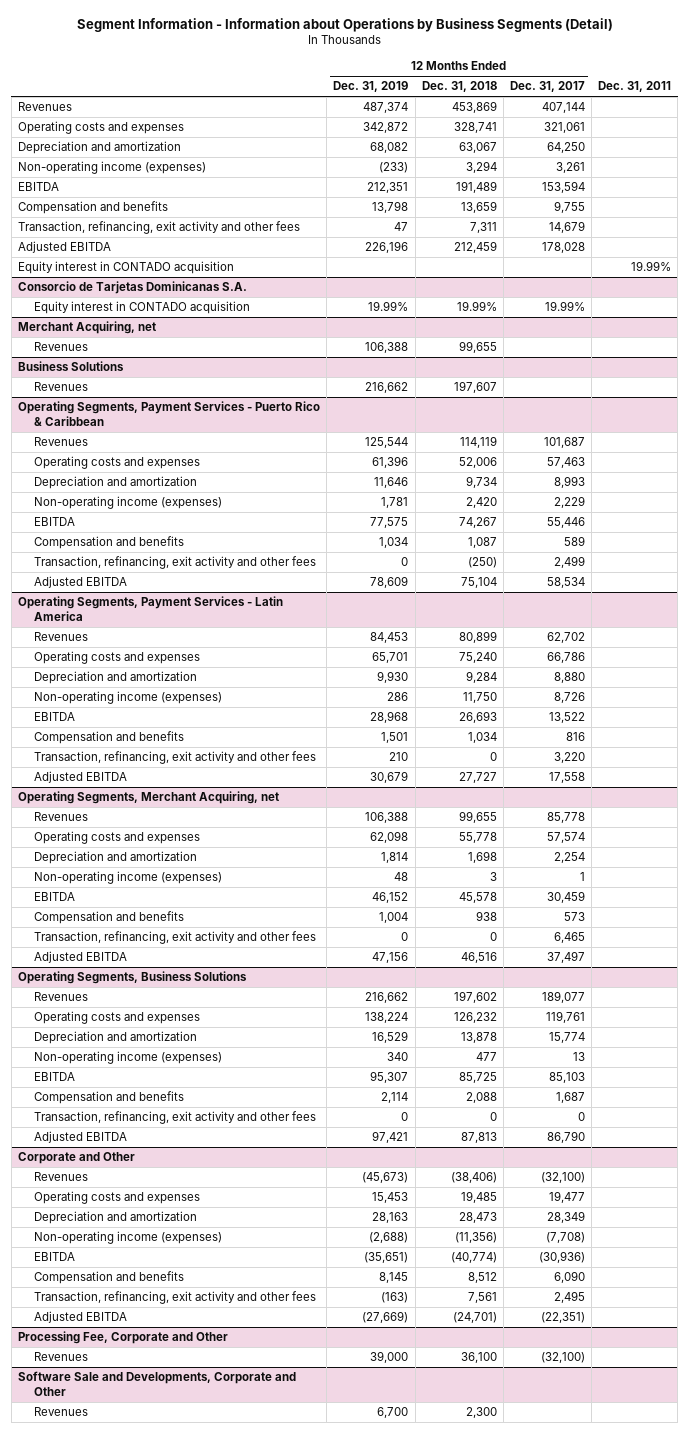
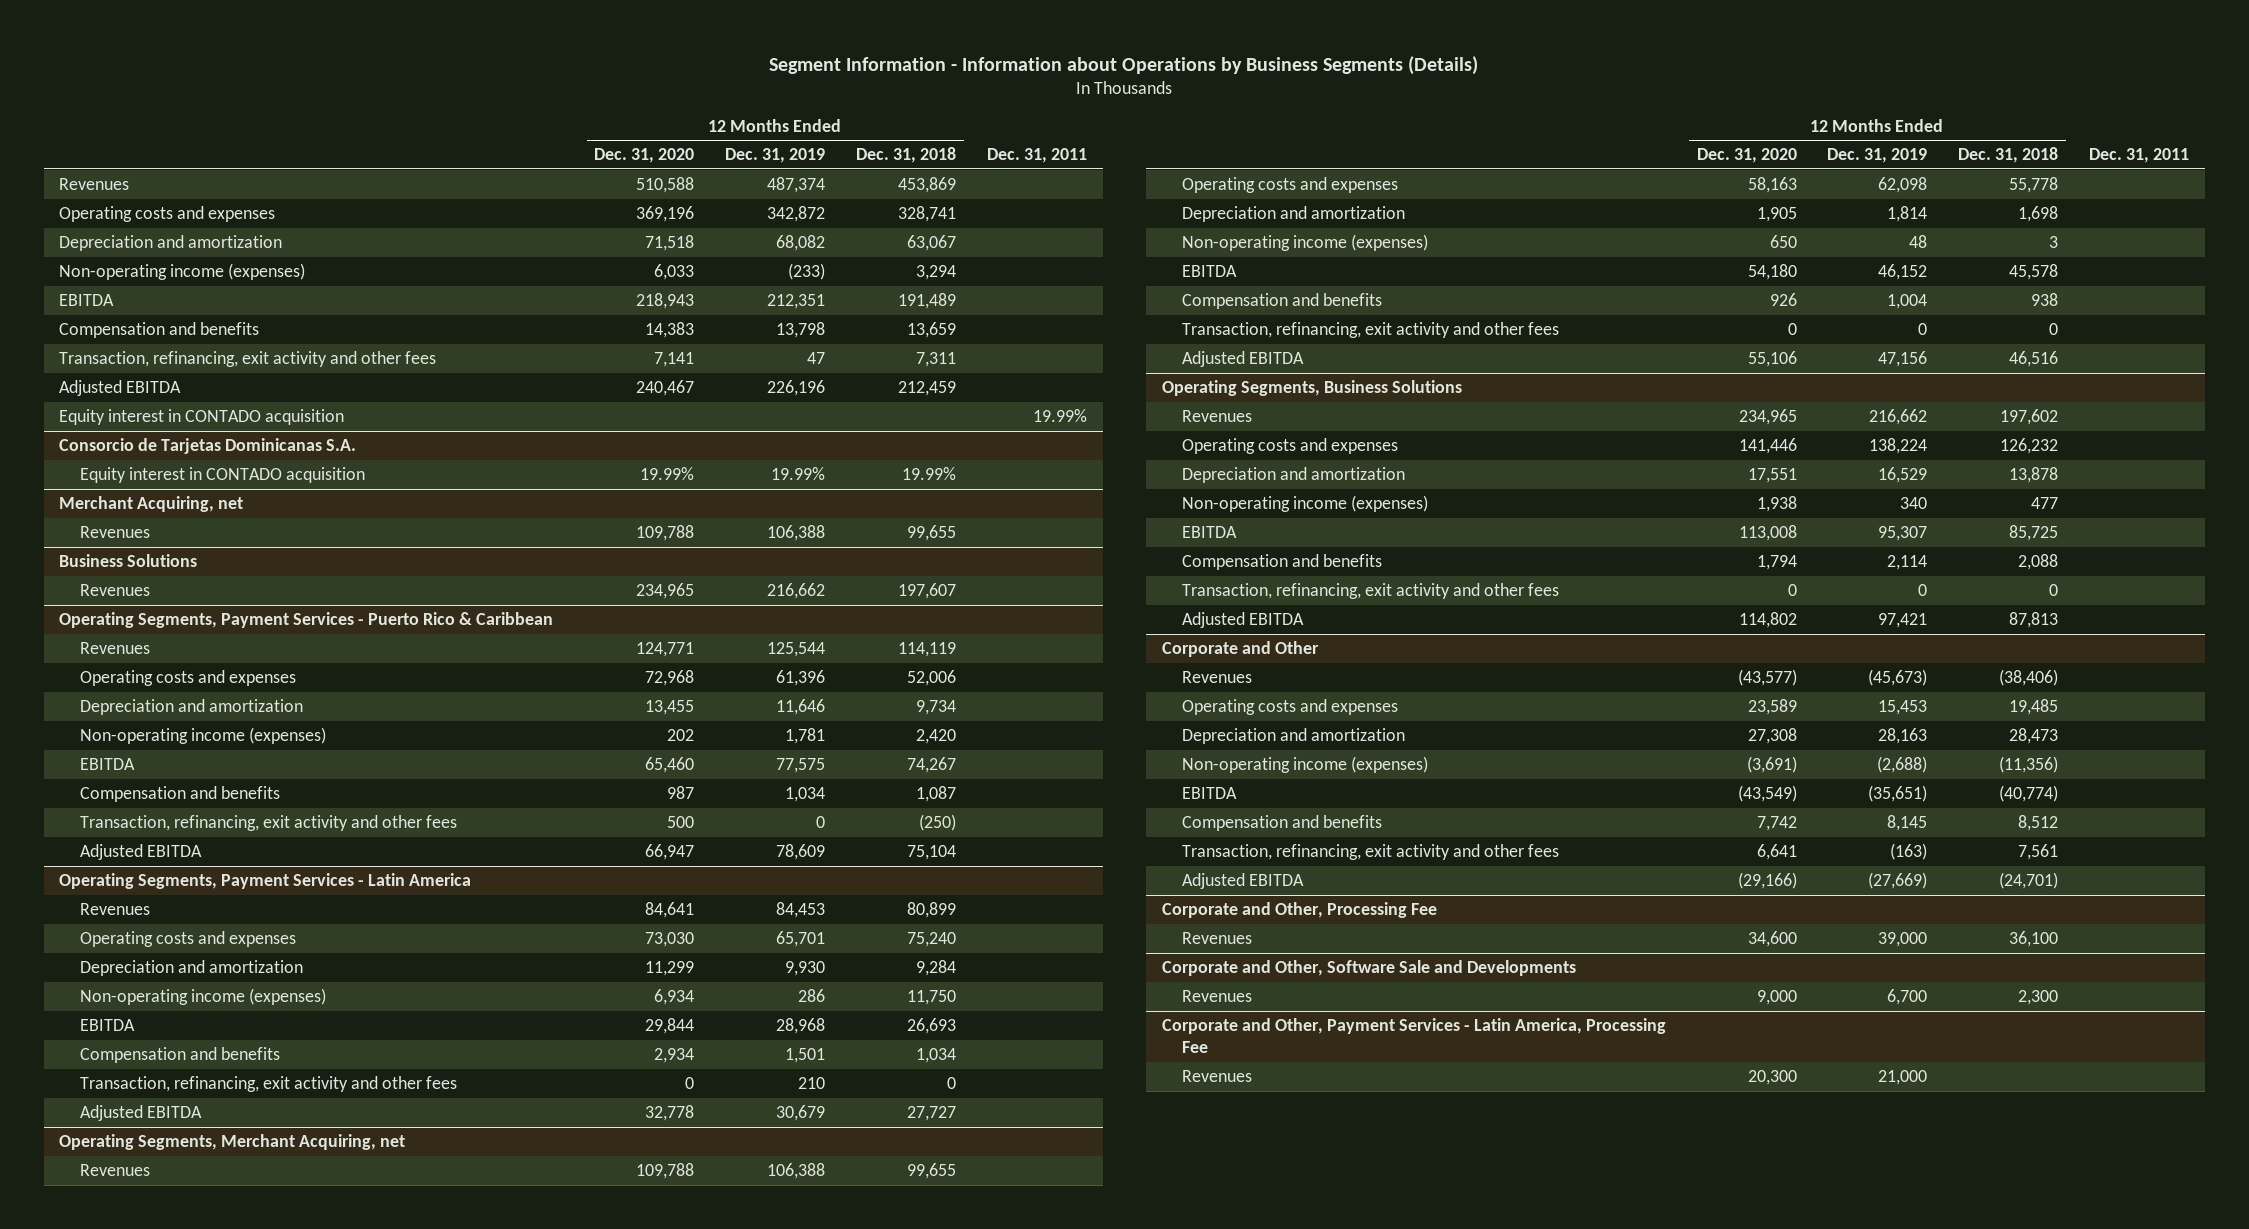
- Segment Information - Information about Operations by Business Segments (Detail)
+ Segment Information - Information about Operations by Business Segments (Details)
- | 12 Months Ended Dec. 31, 2019 | 12 Months Ended Dec. 31, 2018 | 12 Months Ended Dec. 31, 2017 | Dec. 31, 2011
+ | 12 Months Ended Dec. 31, 2020 | 12 Months Ended Dec. 31, 2019 | 12 Months Ended Dec. 31, 2018 | Dec. 31, 2011
- Processing Fee, Corporate and Other
+ Corporate and Other, Processing Fee
- Software Sale and Developments, Corporate and Other
+ Corporate and Other, Software Sale and Developments
+ Corporate and Other, Payment Services - Latin America, Processing Fee
+ Revenues | 20,300 | 21,000 | |

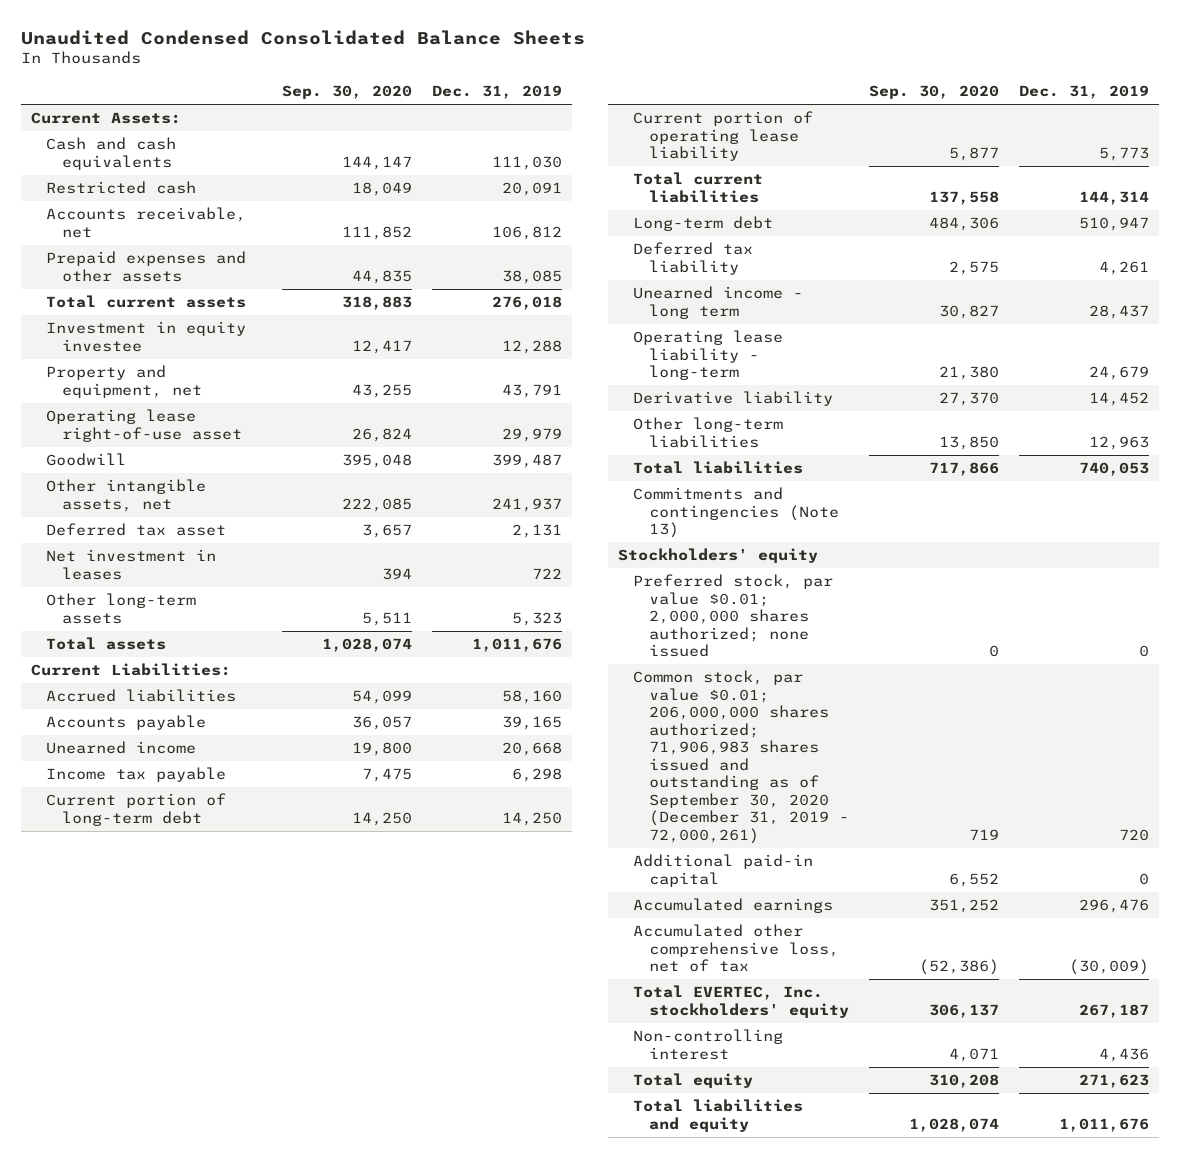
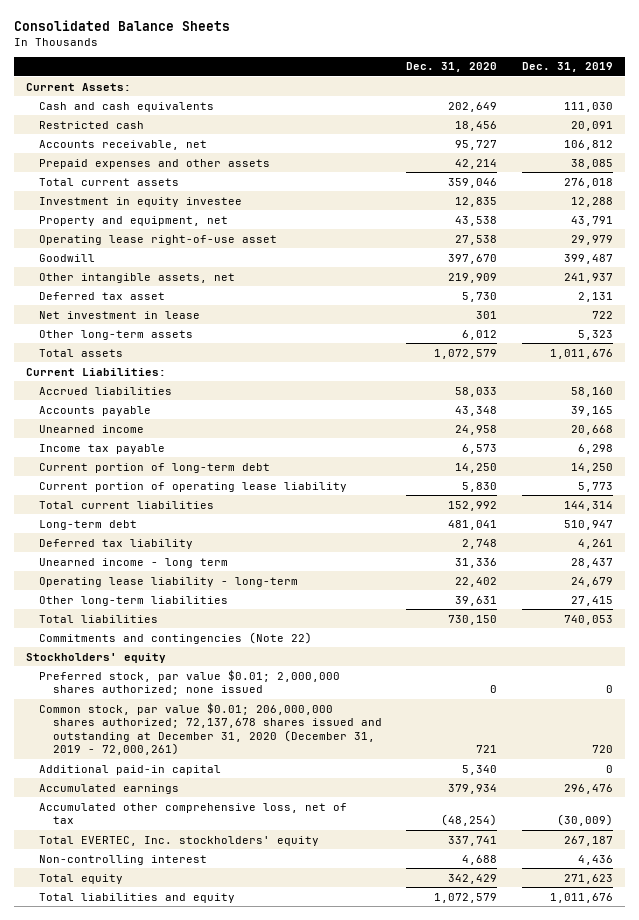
- Unaudited Condensed Consolidated Balance Sheets
+ Consolidated Balance Sheets
- | Sep. 30, 2020 | Dec. 31, 2019
+ | Dec. 31, 2020 | Dec. 31, 2019
- Net investment in leases | 394 | 722
+ Net investment in lease | 301 | 722
- Derivative liability | 27,370 | 14,452
- Other long-term liabilities | 13,850 | 12,963
+ Other long-term liabilities | 39,631 | 27,415
- Commitments and contingencies (Note 13)
+ Commitments and contingencies (Note 22)
- Common stock, par value $0.01; 206,000,000 shares authorized; 71,906,983 shares issued and outstanding as of September 30, 2020 (December 31, 2019 - 72,000,261) | 719 | 720
+ Common stock, par value $0.01; 206,000,000 shares authorized; 72,137,678 shares issued and outstanding at December 31, 2020 (December 31, 2019 - 72,000,261) | 721 | 720

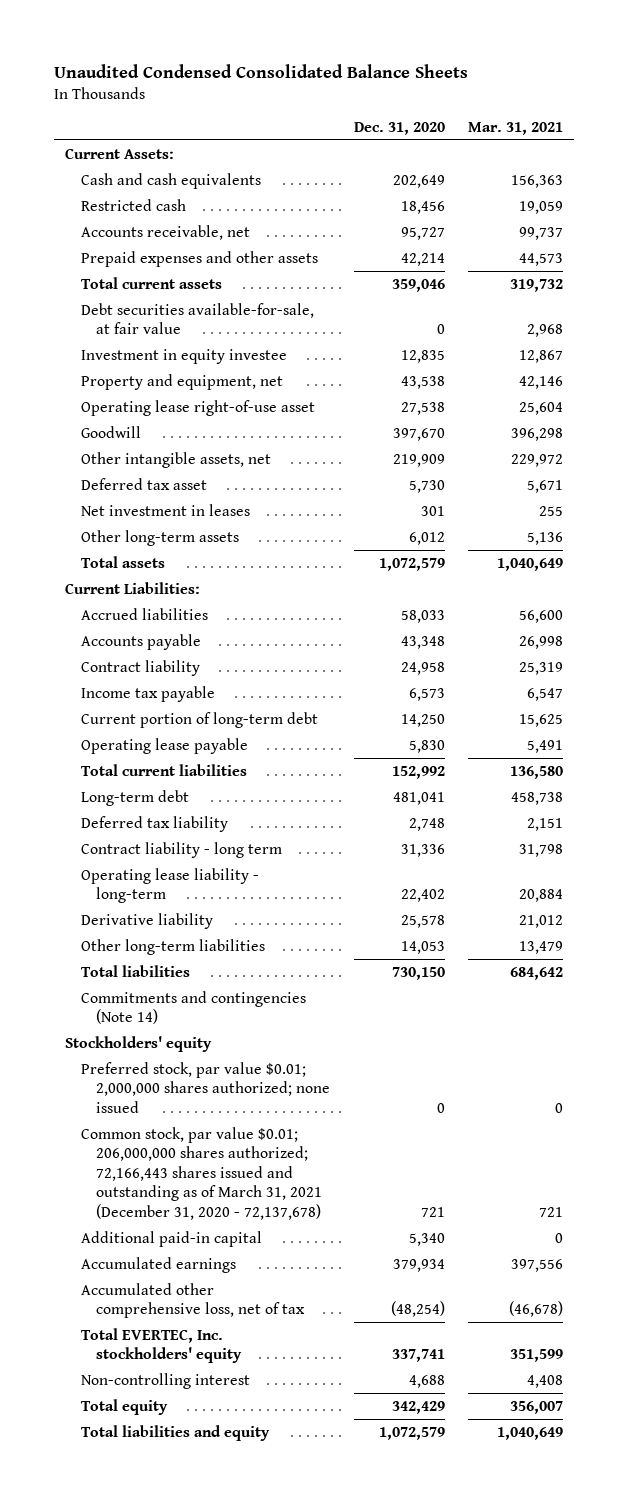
- Consolidated Balance Sheets
+ Unaudited Condensed Consolidated Balance Sheets
- | Dec. 31, 2020 | Dec. 31, 2019
+ | Dec. 31, 2020 | Mar. 31, 2021
+ Debt securities available-for-sale, at fair value | 0 | 2,968
- Net investment in lease | 301 | 722
+ Net investment in leases | 301 | 255
- Unearned income | 24,958 | 20,668
+ Contract liability | 24,958 | 25,319
- Current portion of operating lease liability | 5,830 | 5,773
+ Operating lease payable | 5,830 | 5,491
- Unearned income - long term | 31,336 | 28,437
+ Contract liability - long term | 31,336 | 31,798
- Other long-term liabilities | 39,631 | 27,415
+ Derivative liability | 25,578 | 21,012
+ Other long-term liabilities | 14,053 | 13,479
- Commitments and contingencies (Note 22)
+ Commitments and contingencies (Note 14)
- Common stock, par value $0.01; 206,000,000 shares authorized; 72,137,678 shares issued and outstanding at December 31, 2020 (December 31, 2019 - 72,000,261) | 721 | 720
+ Common stock, par value $0.01; 206,000,000 shares authorized; 72,166,443 shares issued and outstanding as of March 31, 2021 (December 31, 2020 - 72,137,678) | 721 | 721

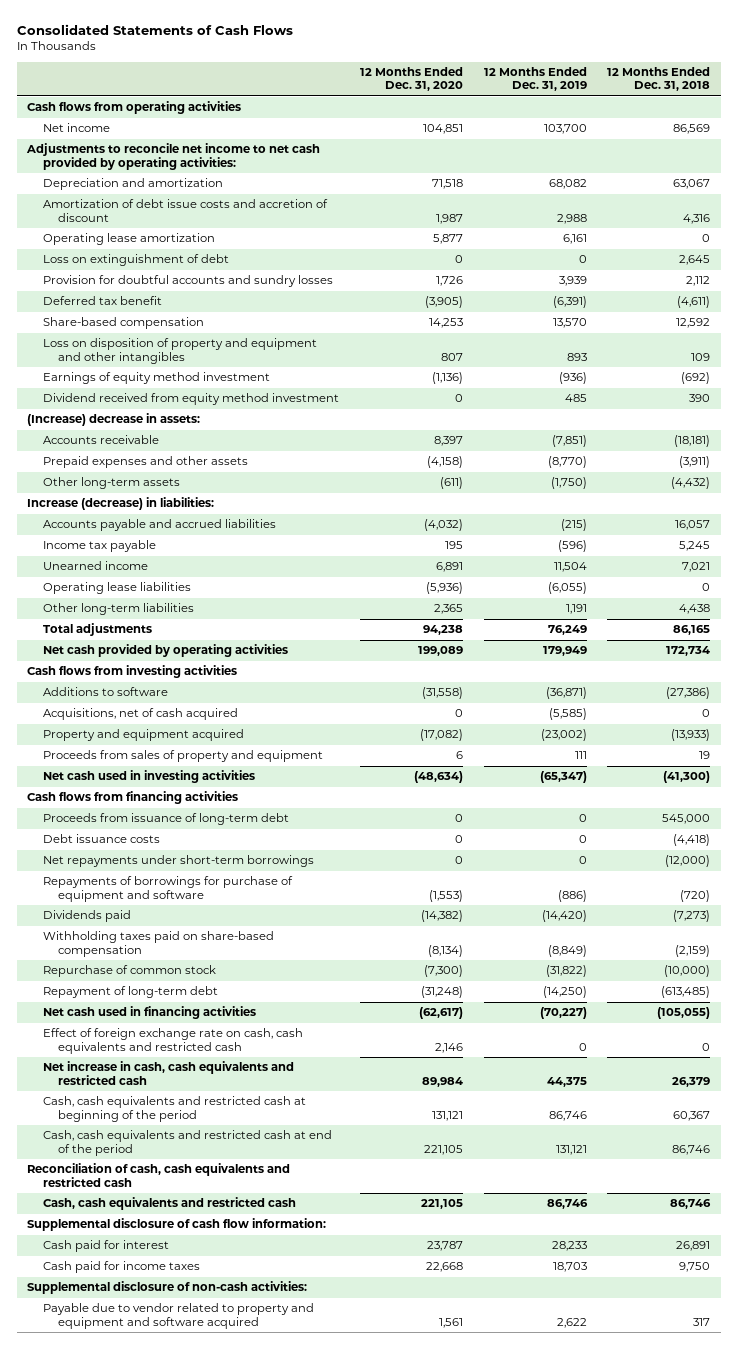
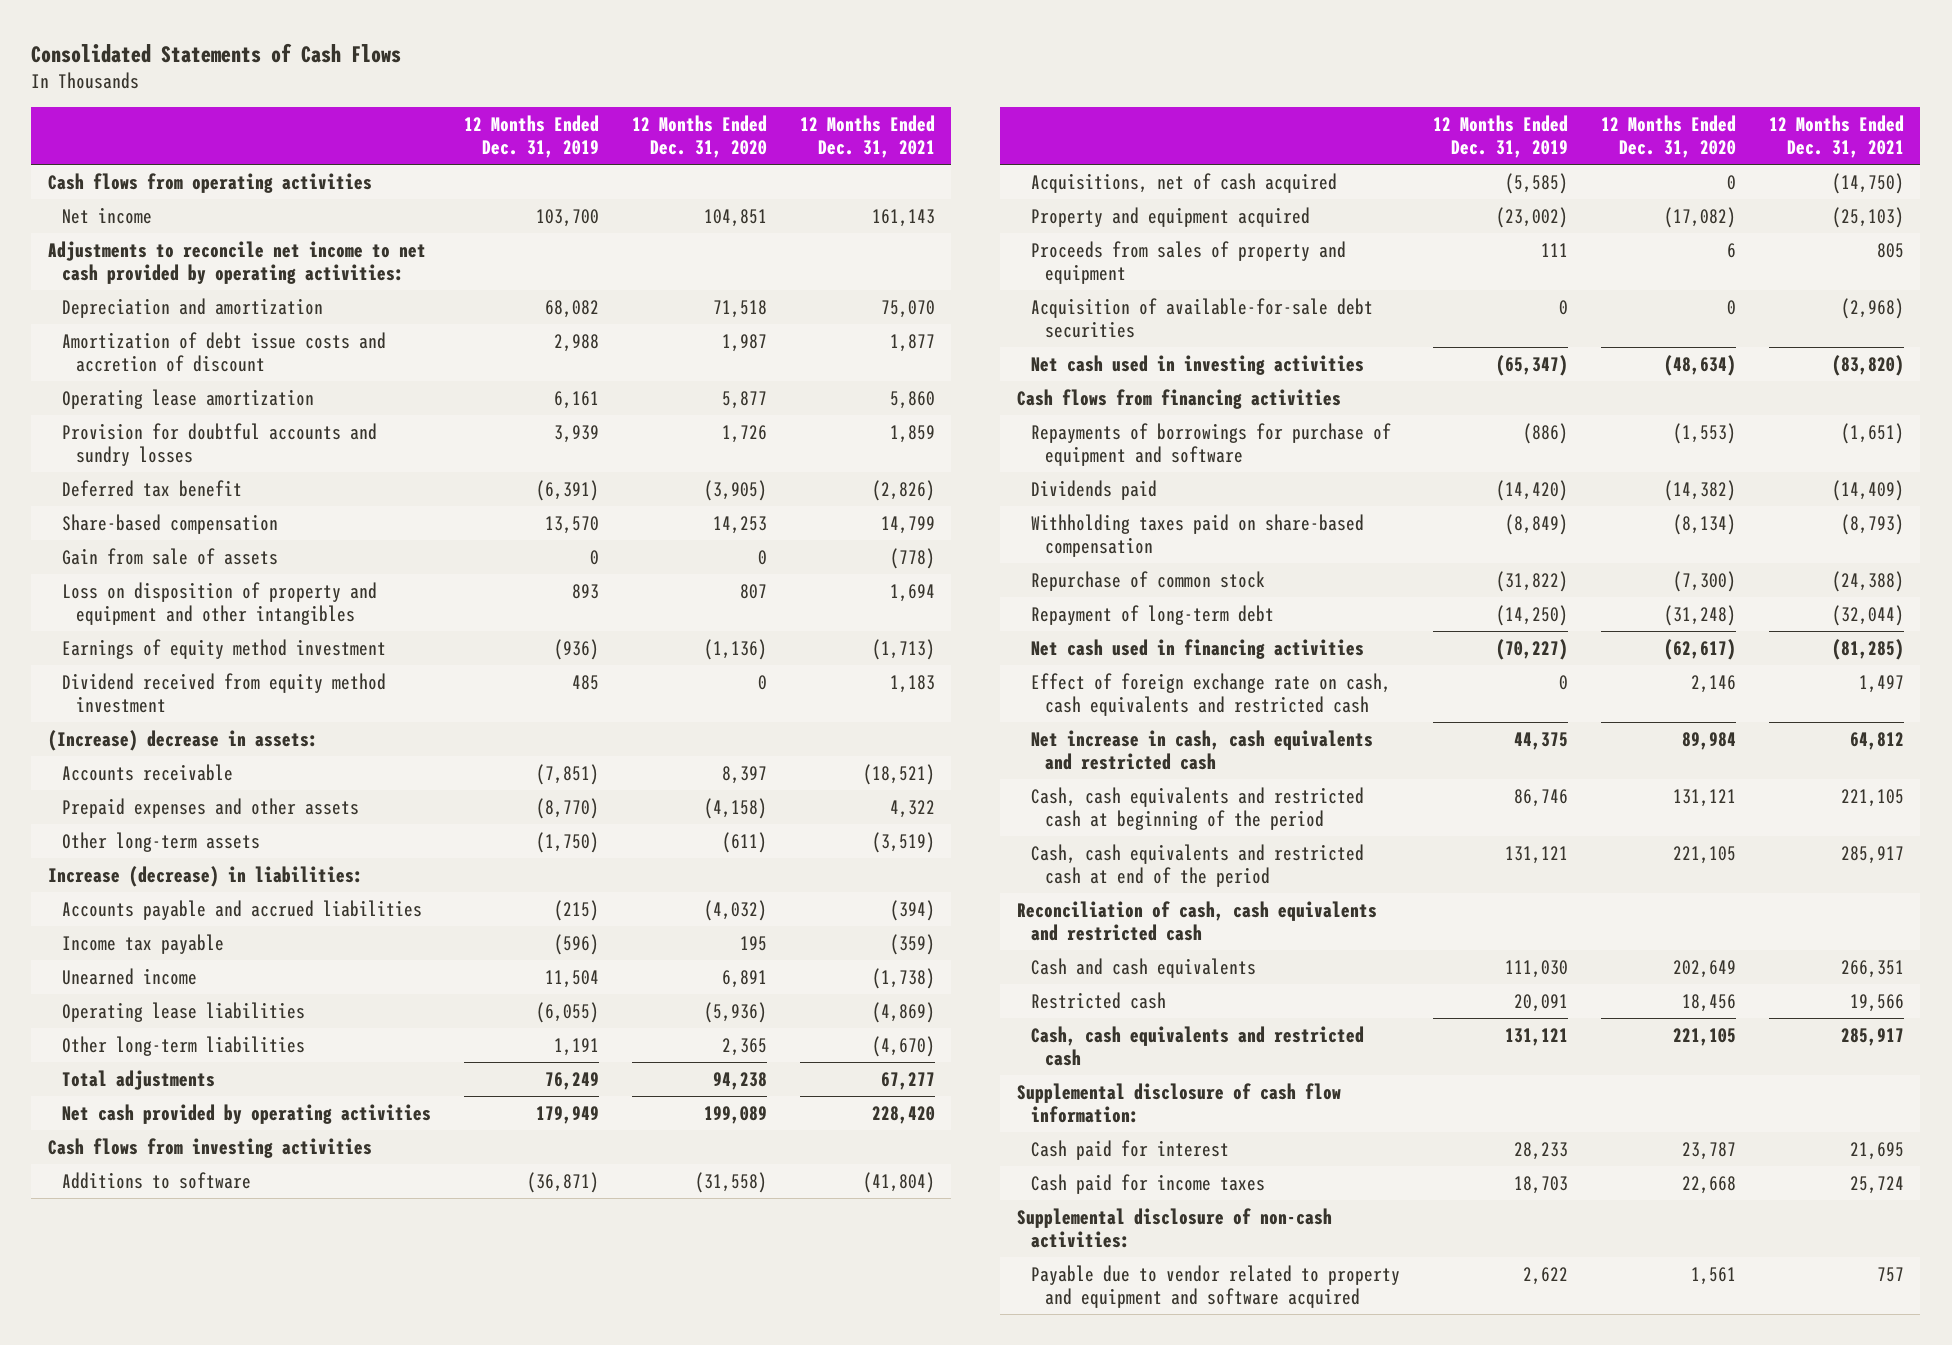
- | 12 Months Ended Dec. 31, 2020 | 12 Months Ended Dec. 31, 2019 | 12 Months Ended Dec. 31, 2018
+ | 12 Months Ended Dec. 31, 2019 | 12 Months Ended Dec. 31, 2020 | 12 Months Ended Dec. 31, 2021
- Loss on extinguishment of debt | 0 | 0 | 2,645
+ Gain from sale of assets | 0 | 0 | (778)
+ Acquisition of available-for-sale debt securities | 0 | 0 | (2,968)
- Proceeds from issuance of long-term debt | 0 | 0 | 545,000
- Debt issuance costs | 0 | 0 | (4,418)
- Net repayments under short-term borrowings | 0 | 0 | (12,000)
- Cash, cash equivalents and restricted cash | 221,105 | 86,746 | 86,746
+ Cash and cash equivalents | 111,030 | 202,649 | 266,351
+ Restricted cash | 20,091 | 18,456 | 19,566
+ Cash, cash equivalents and restricted cash | 131,121 | 221,105 | 285,917

